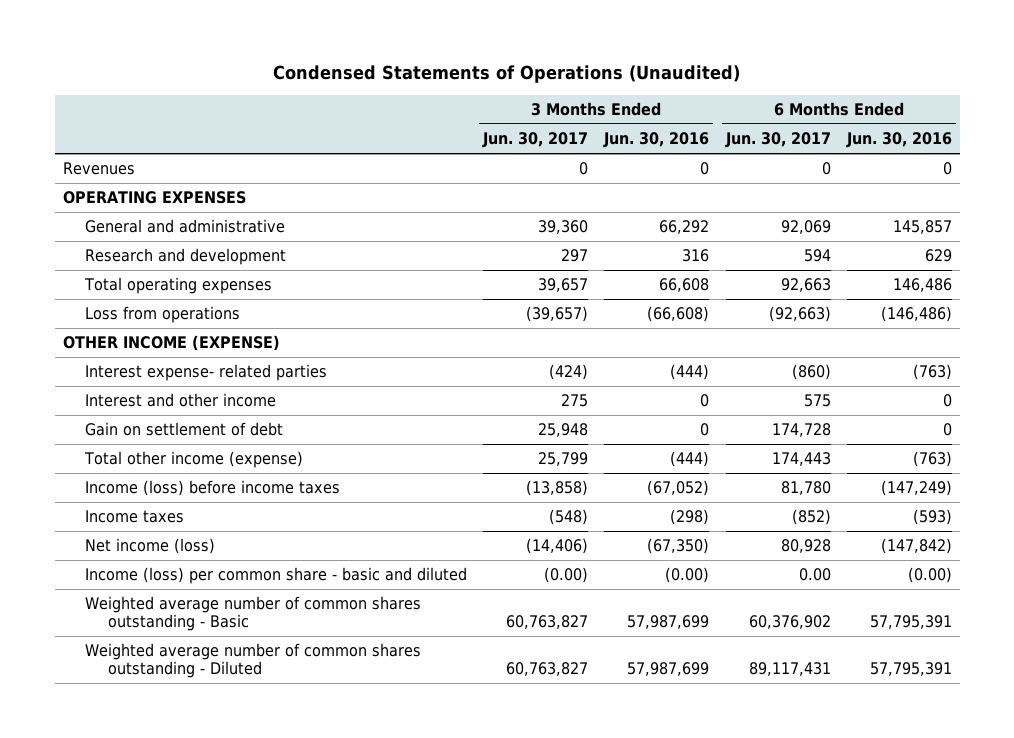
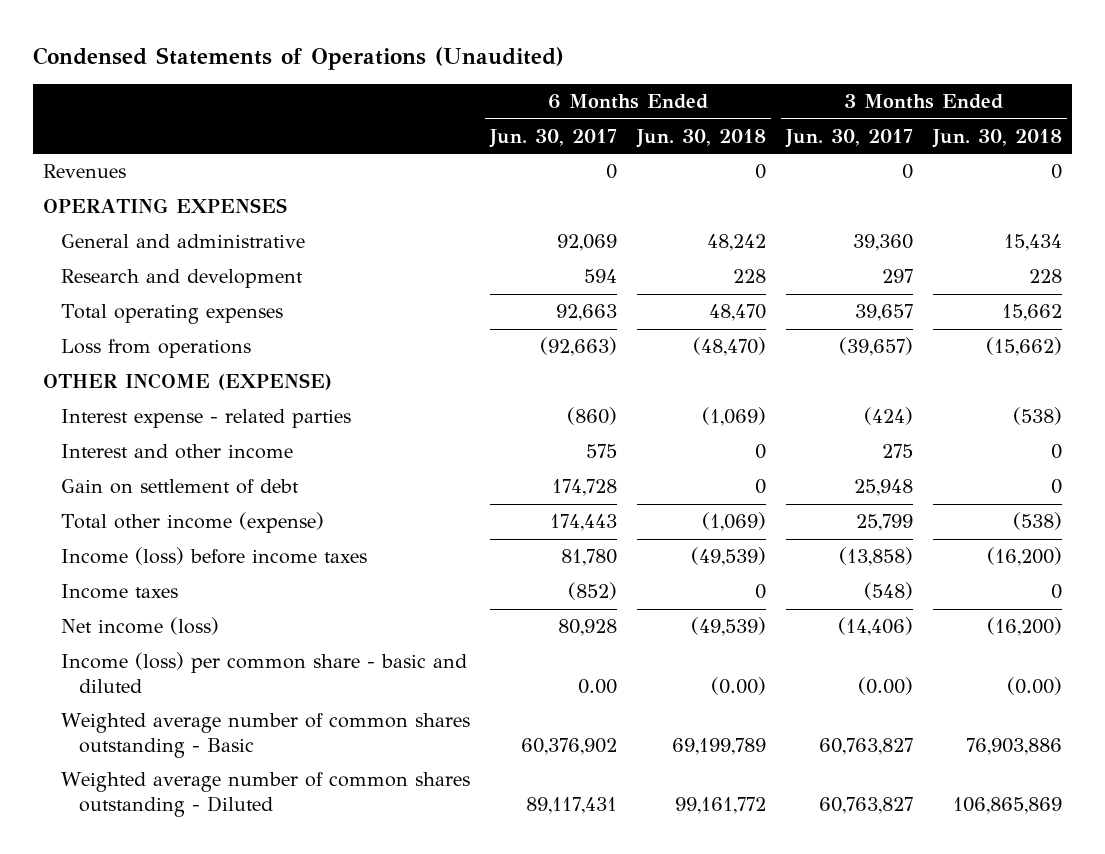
- | 3 Months Ended Jun. 30, 2017 | 3 Months Ended Jun. 30, 2016 | 6 Months Ended Jun. 30, 2017 | 6 Months Ended Jun. 30, 2016
+ | 6 Months Ended Jun. 30, 2017 | 6 Months Ended Jun. 30, 2018 | 3 Months Ended Jun. 30, 2017 | 3 Months Ended Jun. 30, 2018
- Interest expense- related parties | (424) | (444) | (860) | (763)
+ Interest expense - related parties | (860) | (1,069) | (424) | (538)

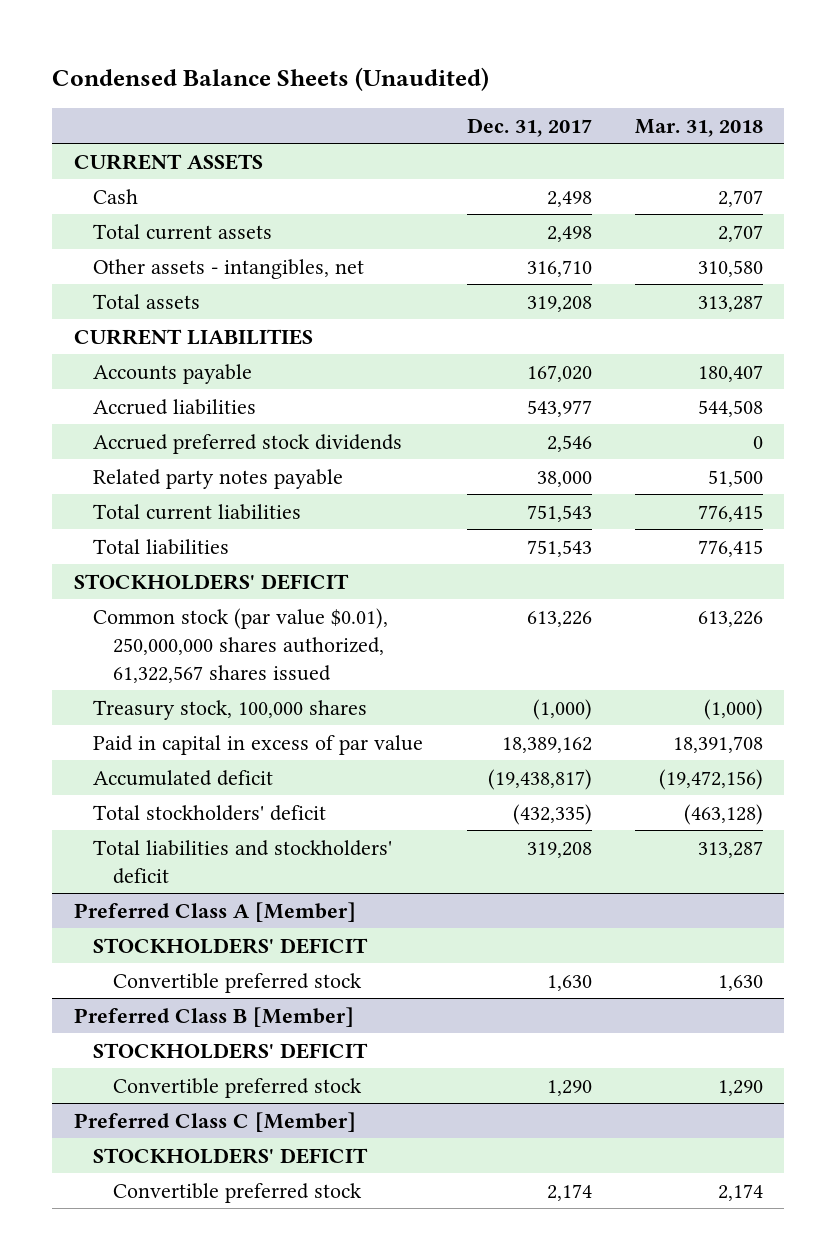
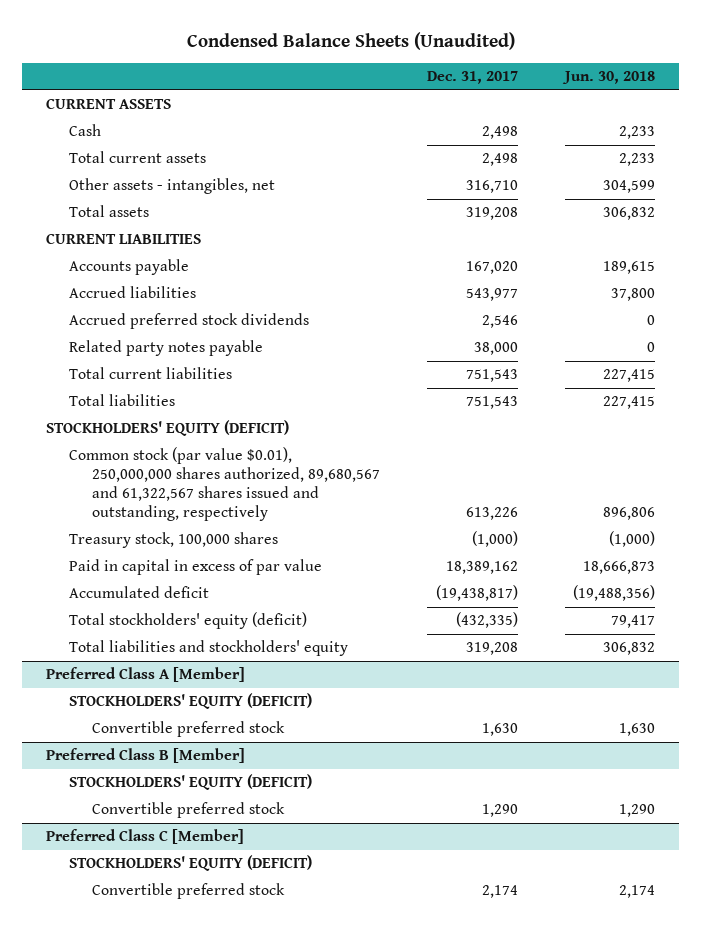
- | Dec. 31, 2017 | Mar. 31, 2018
+ | Dec. 31, 2017 | Jun. 30, 2018
- STOCKHOLDERS' DEFICIT
- Common stock (par value $0.01), 250,000,000 shares authorized, 61,322,567 shares issued | 613,226 | 613,226
+ STOCKHOLDERS' EQUITY (DEFICIT)
+ Common stock (par value $0.01), 250,000,000 shares authorized, 89,680,567 and 61,322,567 shares issued and outstanding, respectively | 613,226 | 896,806
- Total stockholders' deficit | (432,335) | (463,128)
- Total liabilities and stockholders' deficit | 319,208 | 313,287
+ Total stockholders' equity (deficit) | (432,335) | 79,417
+ Total liabilities and stockholders' equity | 319,208 | 306,832
@ Preferred Class A [Member]
- STOCKHOLDERS' DEFICIT
+ STOCKHOLDERS' EQUITY (DEFICIT)
@ Preferred Class B [Member]
- STOCKHOLDERS' DEFICIT
+ STOCKHOLDERS' EQUITY (DEFICIT)
@ Preferred Class C [Member]
- STOCKHOLDERS' DEFICIT
+ STOCKHOLDERS' EQUITY (DEFICIT)

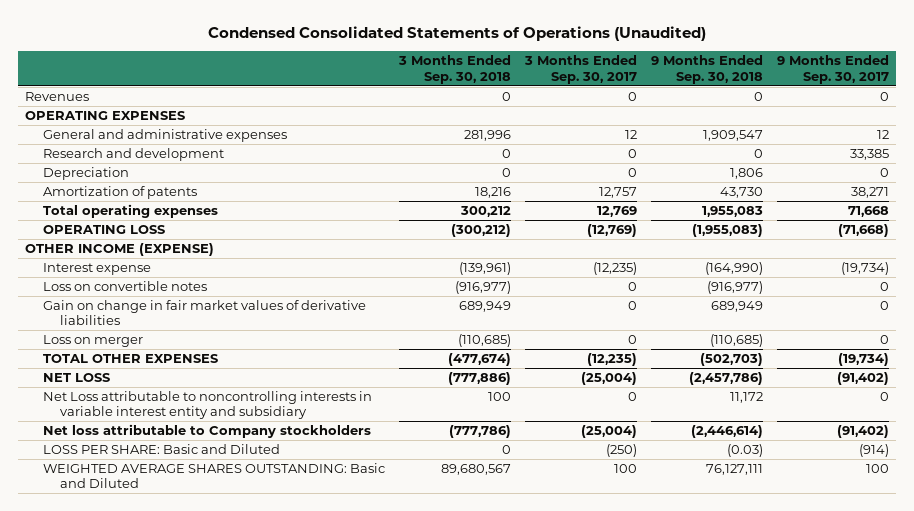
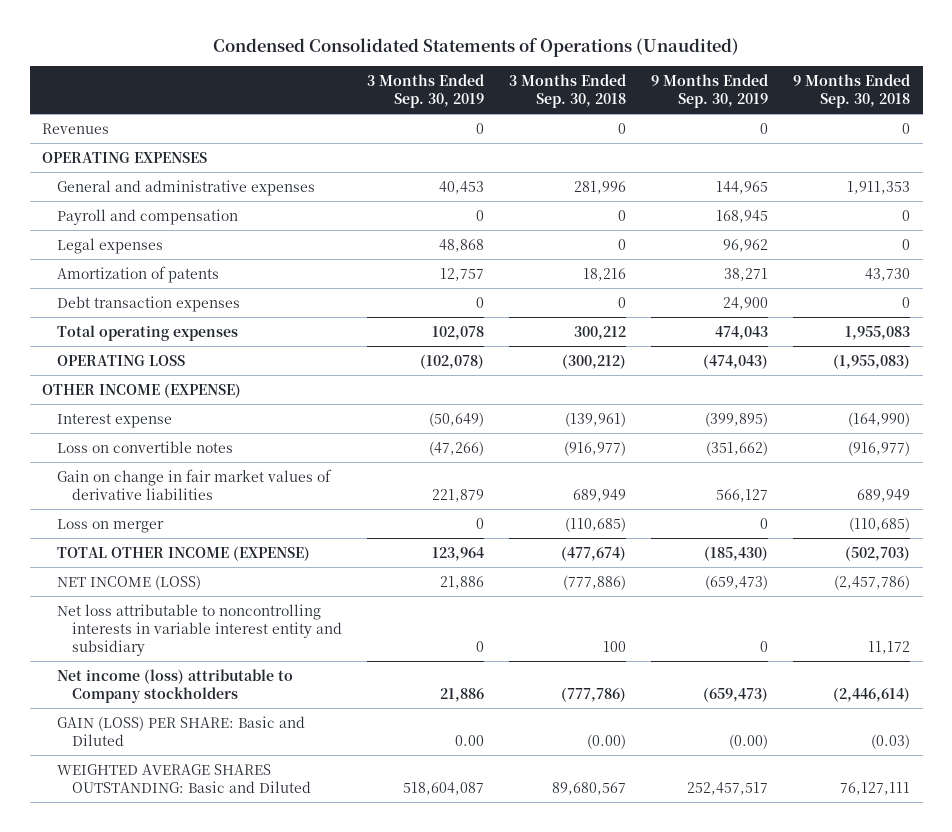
- | 3 Months Ended Sep. 30, 2018 | 3 Months Ended Sep. 30, 2017 | 9 Months Ended Sep. 30, 2018 | 9 Months Ended Sep. 30, 2017
+ | 3 Months Ended Sep. 30, 2019 | 3 Months Ended Sep. 30, 2018 | 9 Months Ended Sep. 30, 2019 | 9 Months Ended Sep. 30, 2018
- General and administrative expenses | 281,996 | 12 | 1,909,547 | 12
- Research and development | 0 | 0 | 0 | 33,385
- Depreciation | 0 | 0 | 1,806 | 0
+ General and administrative expenses | 40,453 | 281,996 | 144,965 | 1,911,353
+ Payroll and compensation | 0 | 0 | 168,945 | 0
+ Legal expenses | 48,868 | 0 | 96,962 | 0
+ Debt transaction expenses | 0 | 0 | 24,900 | 0
- TOTAL OTHER EXPENSES | (477,674) | (12,235) | (502,703) | (19,734)
- NET LOSS | (777,886) | (25,004) | (2,457,786) | (91,402)
- Net Loss attributable to noncontrolling interests in variable interest entity and subsidiary | 100 | 0 | 11,172 | 0
- Net loss attributable to Company stockholders | (777,786) | (25,004) | (2,446,614) | (91,402)
- LOSS PER SHARE: Basic and Diluted | 0 | (250) | (0.03) | (914)
+ TOTAL OTHER INCOME (EXPENSE) | 123,964 | (477,674) | (185,430) | (502,703)
+ NET INCOME (LOSS) | 21,886 | (777,886) | (659,473) | (2,457,786)
+ Net loss attributable to noncontrolling interests in variable interest entity and subsidiary | 0 | 100 | 0 | 11,172
+ Net income (loss) attributable to Company stockholders | 21,886 | (777,786) | (659,473) | (2,446,614)
+ GAIN (LOSS) PER SHARE: Basic and Diluted | 0.00 | (0.00) | (0.00) | (0.03)

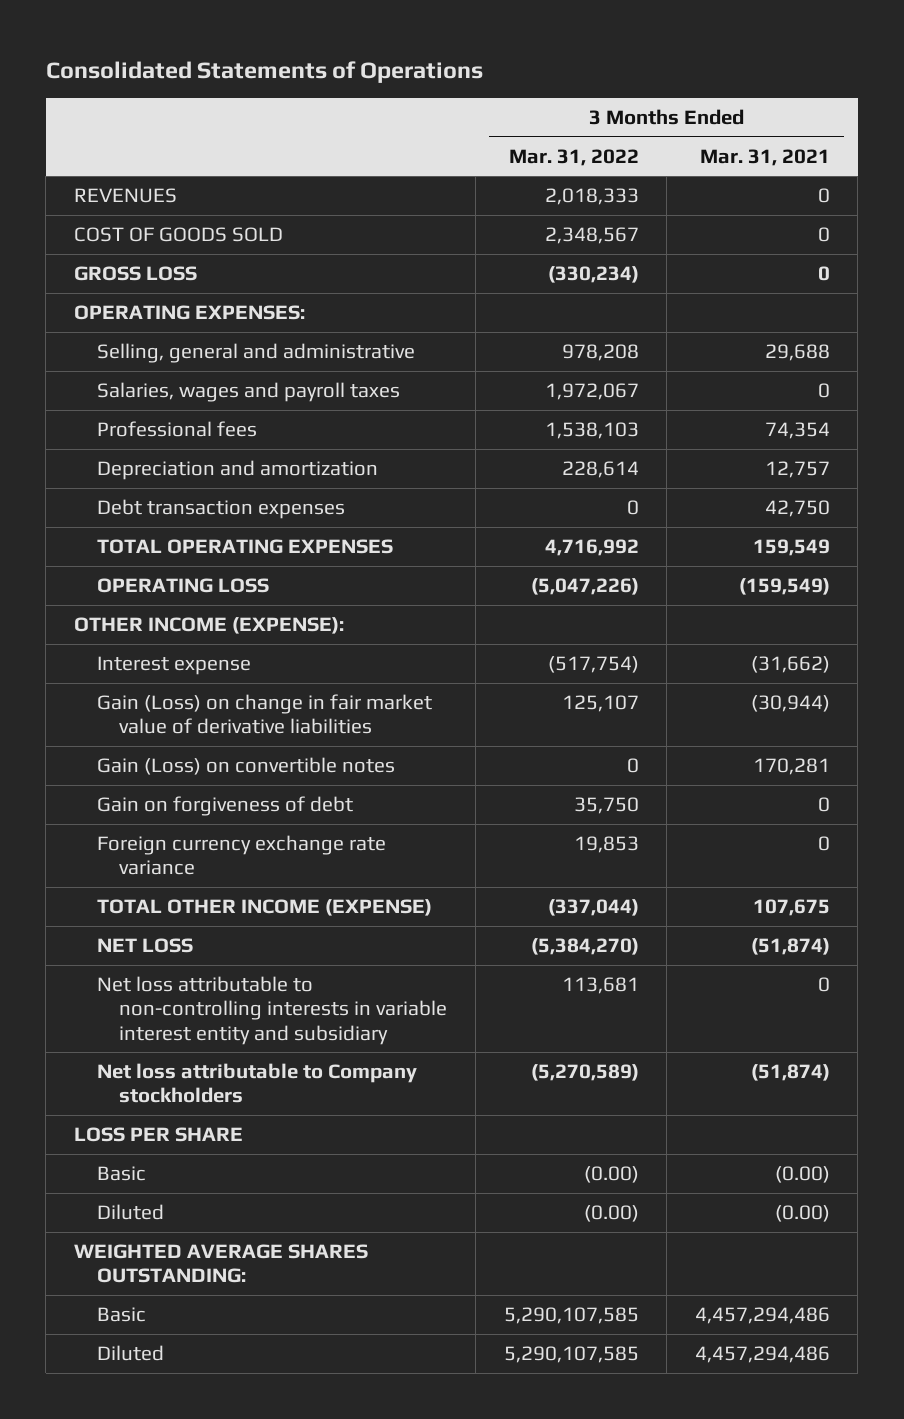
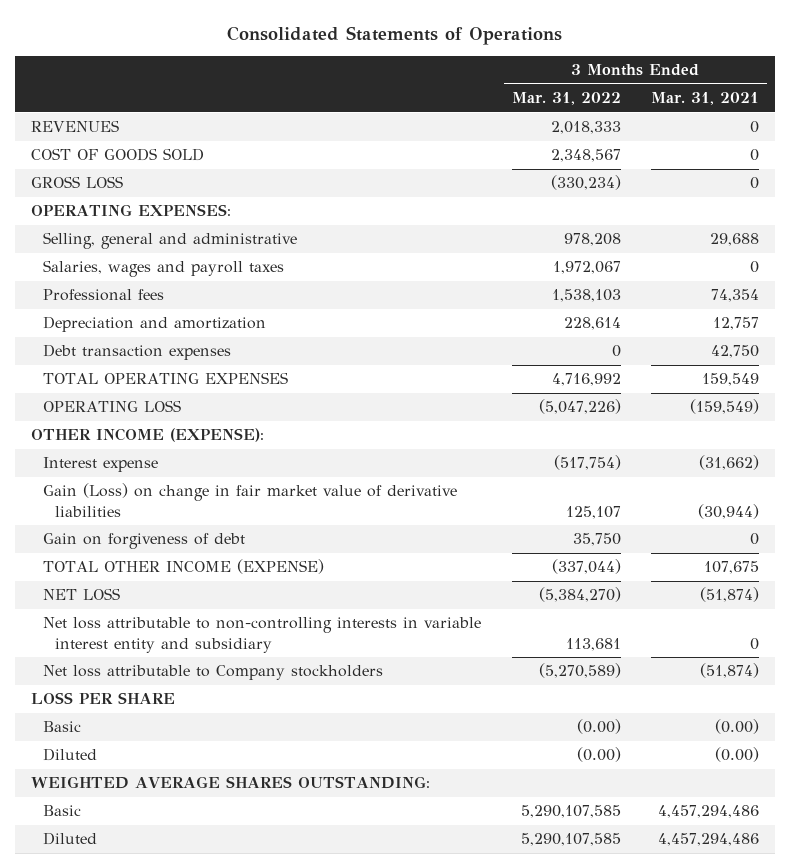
- Gain (Loss) on convertible notes | 0 | 170,281
- Foreign currency exchange rate variance | 19,853 | 0

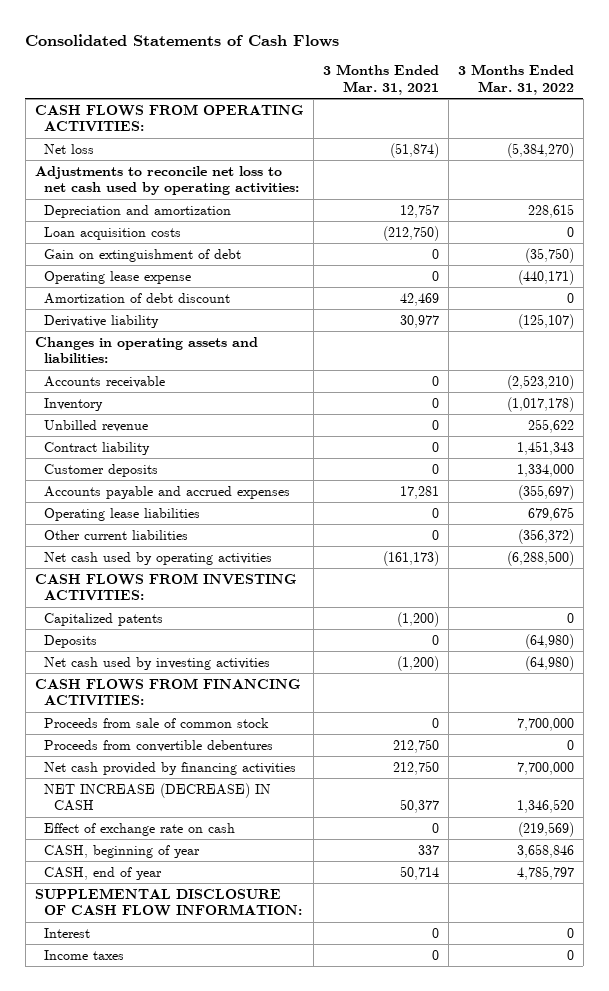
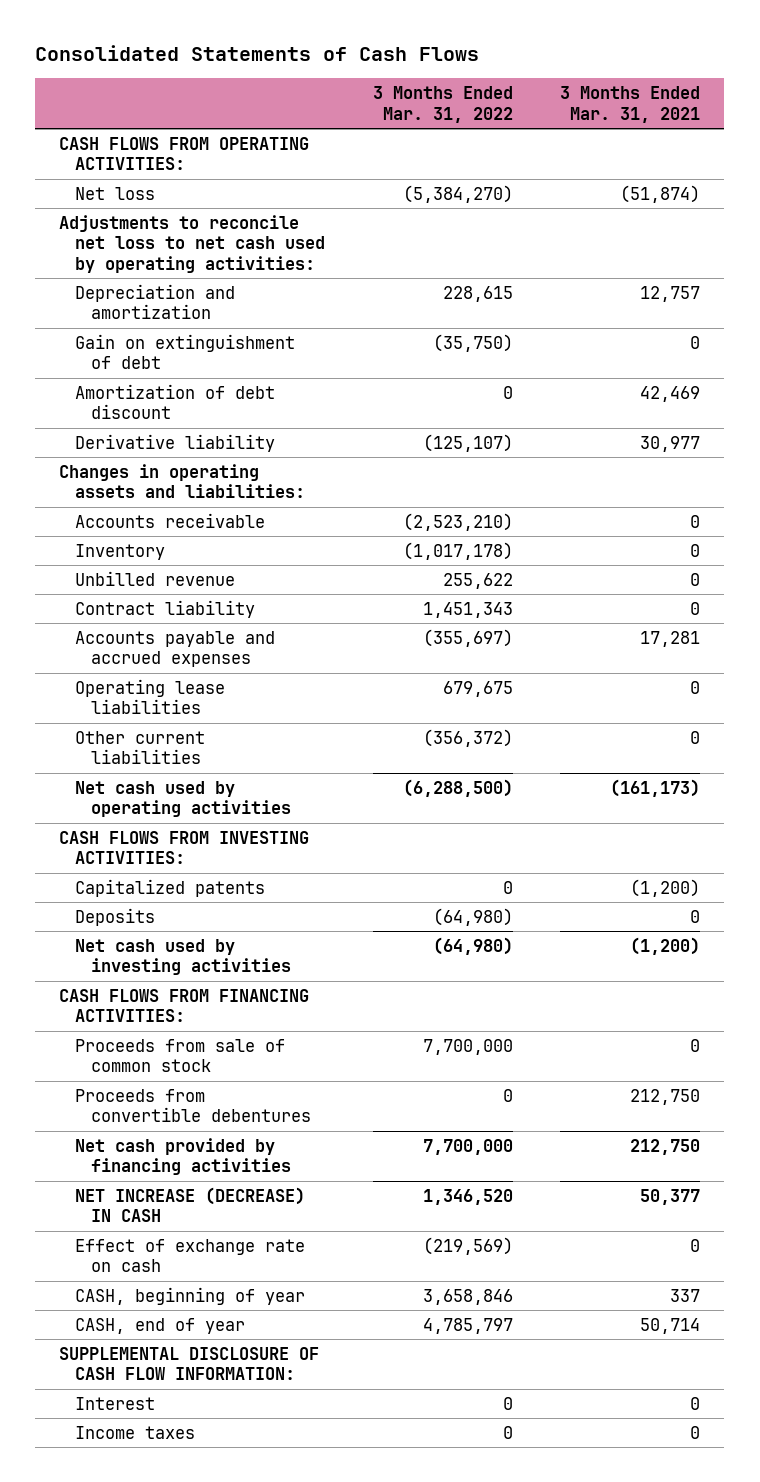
- | 3 Months Ended Mar. 31, 2021 | 3 Months Ended Mar. 31, 2022
+ | 3 Months Ended Mar. 31, 2022 | 3 Months Ended Mar. 31, 2021
- Loan acquisition costs | (212,750) | 0
- Operating lease expense | 0 | (440,171)
- Customer deposits | 0 | 1,334,000

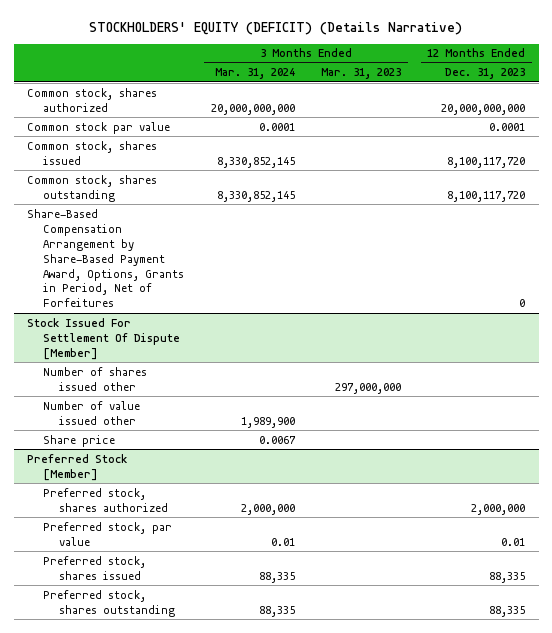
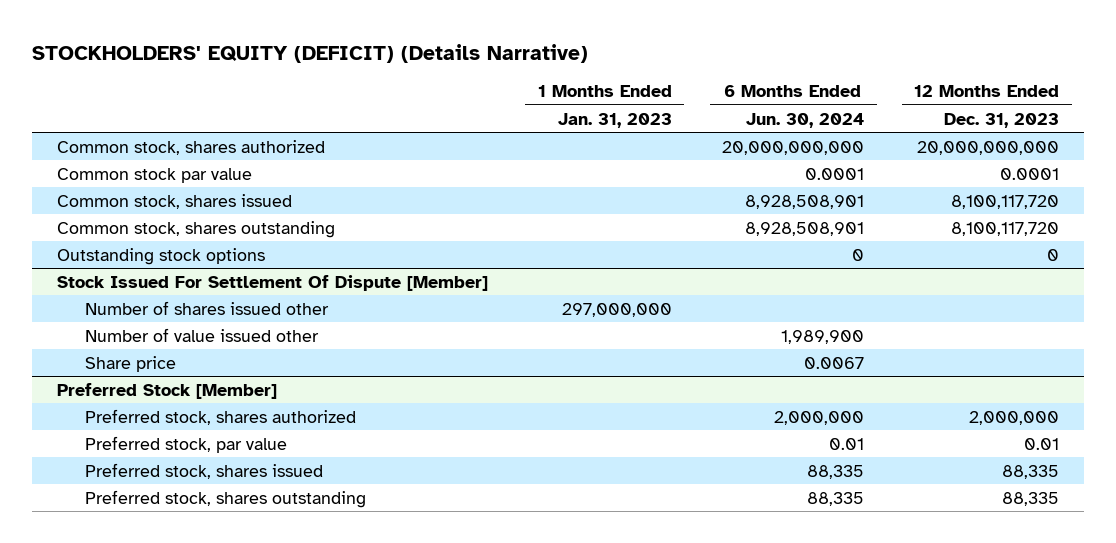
- | 3 Months Ended Mar. 31, 2024 | 3 Months Ended Mar. 31, 2023 | 12 Months Ended Dec. 31, 2023
+ | 1 Months Ended Jan. 31, 2023 | 6 Months Ended Jun. 30, 2024 | 12 Months Ended Dec. 31, 2023
- Share-Based Compensation Arrangement by Share-Based Payment Award, Options, Grants in Period, Net of Forfeitures | | | 0
+ Outstanding stock options | | 0 | 0

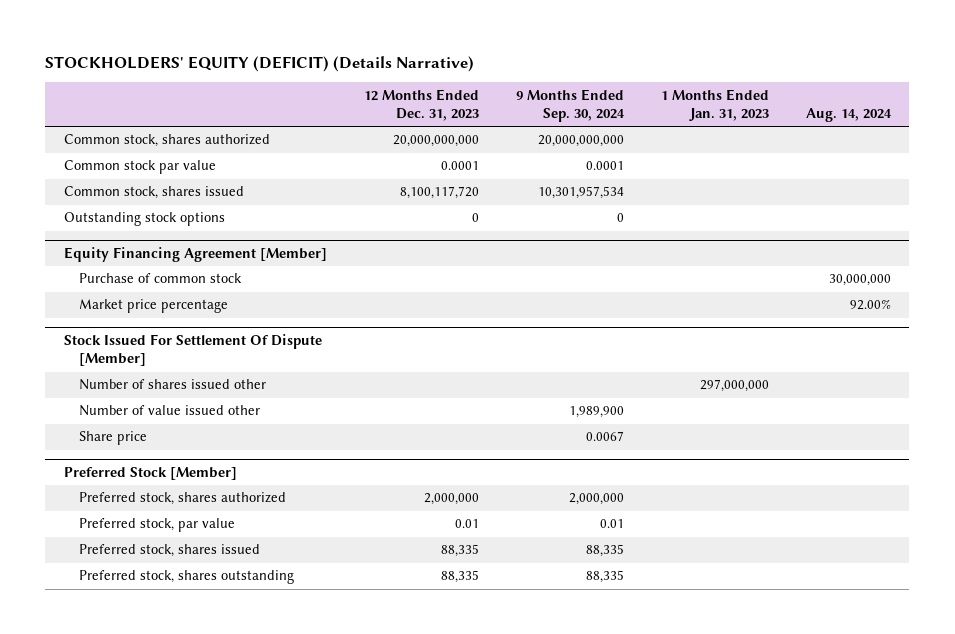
- | 1 Months Ended Jan. 31, 2023 | 6 Months Ended Jun. 30, 2024 | 12 Months Ended Dec. 31, 2023
+ | 12 Months Ended Dec. 31, 2023 | 9 Months Ended Sep. 30, 2024 | 1 Months Ended Jan. 31, 2023 | Aug. 14, 2024
- Common stock, shares outstanding | | 8,928,508,901 | 8,100,117,720
+ Equity Financing Agreement [Member]
+ Purchase of common stock | | | | 30,000,000
+ Market price percentage | | | | 92.00%

